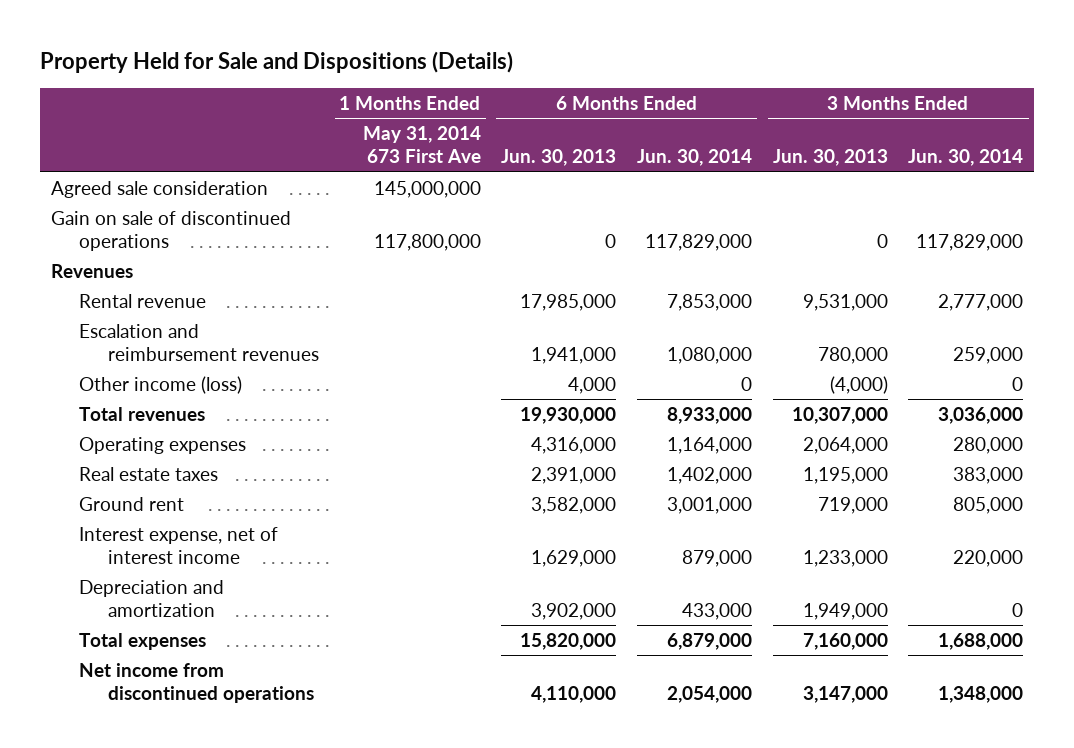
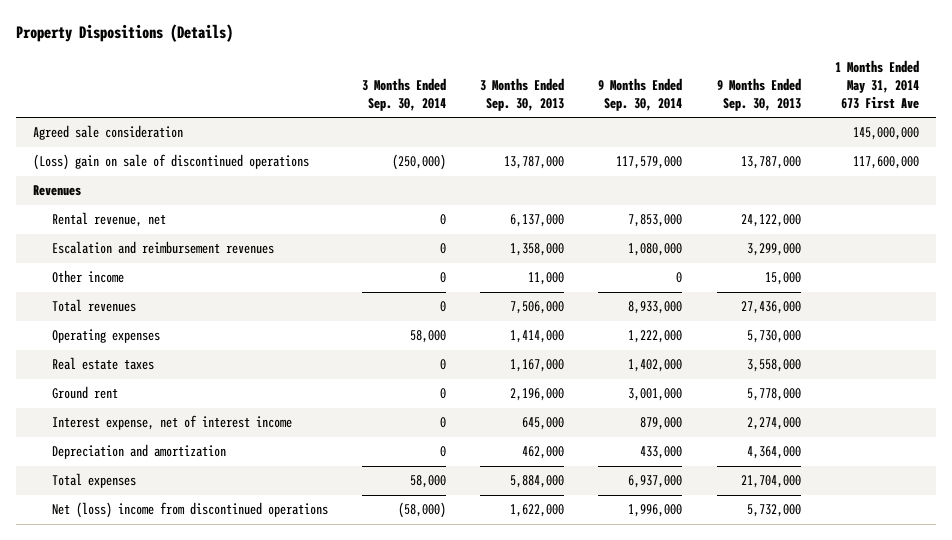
- Property Held for Sale and Dispositions (Details)
+ Property Dispositions (Details)
- | 1 Months Ended May 31, 2014 673 First Ave | 6 Months Ended Jun. 30, 2013 | 6 Months Ended Jun. 30, 2014 | 3 Months Ended Jun. 30, 2013 | 3 Months Ended Jun. 30, 2014
+ | 3 Months Ended Sep. 30, 2014 | 3 Months Ended Sep. 30, 2013 | 9 Months Ended Sep. 30, 2014 | 9 Months Ended Sep. 30, 2013 | 1 Months Ended May 31, 2014 673 First Ave
- Gain on sale of discontinued operations | 117,800,000 | 0 | 117,829,000 | 0 | 117,829,000
+ (Loss) gain on sale of discontinued operations | (250,000) | 13,787,000 | 117,579,000 | 13,787,000 | 117,600,000
- Rental revenue | | 17,985,000 | 7,853,000 | 9,531,000 | 2,777,000
+ Rental revenue, net | 0 | 6,137,000 | 7,853,000 | 24,122,000 |
- Other income (loss) | | 4,000 | 0 | (4,000) | 0
+ Other income | 0 | 11,000 | 0 | 15,000 |
- Net income from discontinued operations | | 4,110,000 | 2,054,000 | 3,147,000 | 1,348,000
+ Net (loss) income from discontinued operations | (58,000) | 1,622,000 | 1,996,000 | 5,732,000 |

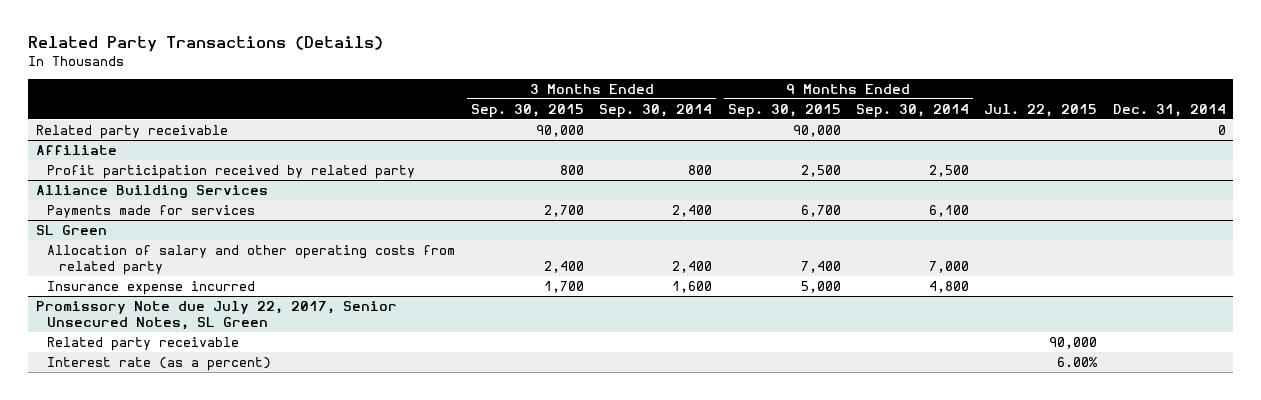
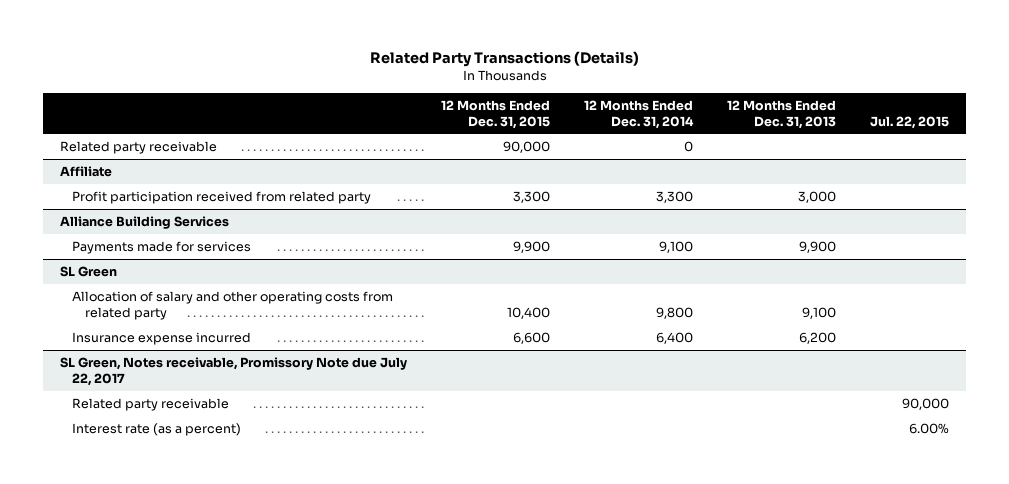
- | 3 Months Ended Sep. 30, 2015 | 3 Months Ended Sep. 30, 2014 | 9 Months Ended Sep. 30, 2015 | 9 Months Ended Sep. 30, 2014 | Jul. 22, 2015 | Dec. 31, 2014
+ | 12 Months Ended Dec. 31, 2015 | 12 Months Ended Dec. 31, 2014 | 12 Months Ended Dec. 31, 2013 | Jul. 22, 2015
@ Affiliate
- Profit participation received by related party | 800 | 800 | 2,500 | 2,500 | |
+ Profit participation received from related party | 3,300 | 3,300 | 3,000 |
- Promissory Note due July 22, 2017, Senior Unsecured Notes, SL Green
+ SL Green, Notes receivable, Promissory Note due July 22, 2017

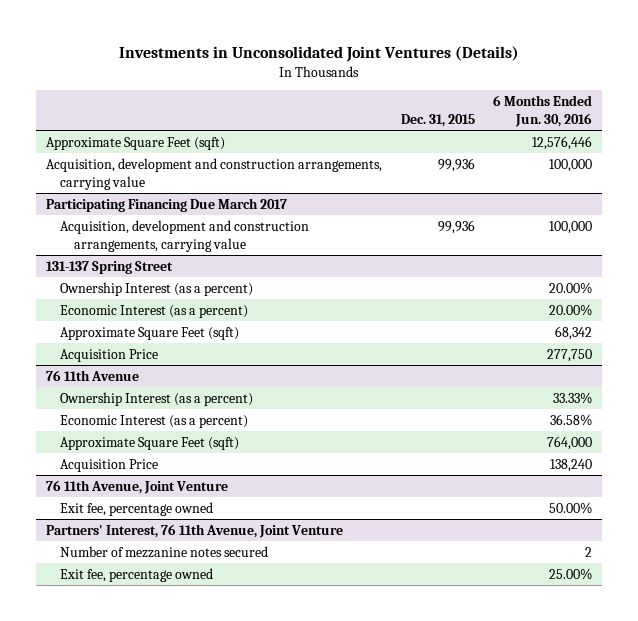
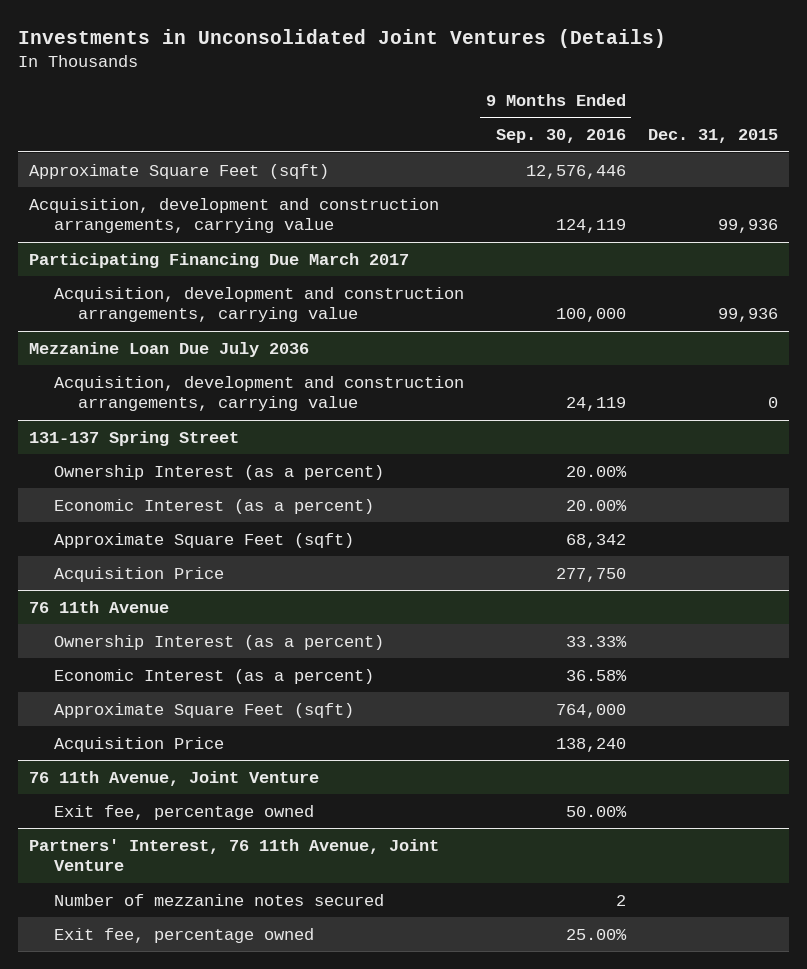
- | Dec. 31, 2015 | 6 Months Ended Jun. 30, 2016
+ | 9 Months Ended Sep. 30, 2016 | Dec. 31, 2015
+ Mezzanine Loan Due July 2036
+ Acquisition, development and construction arrangements, carrying value | 24,119 | 0

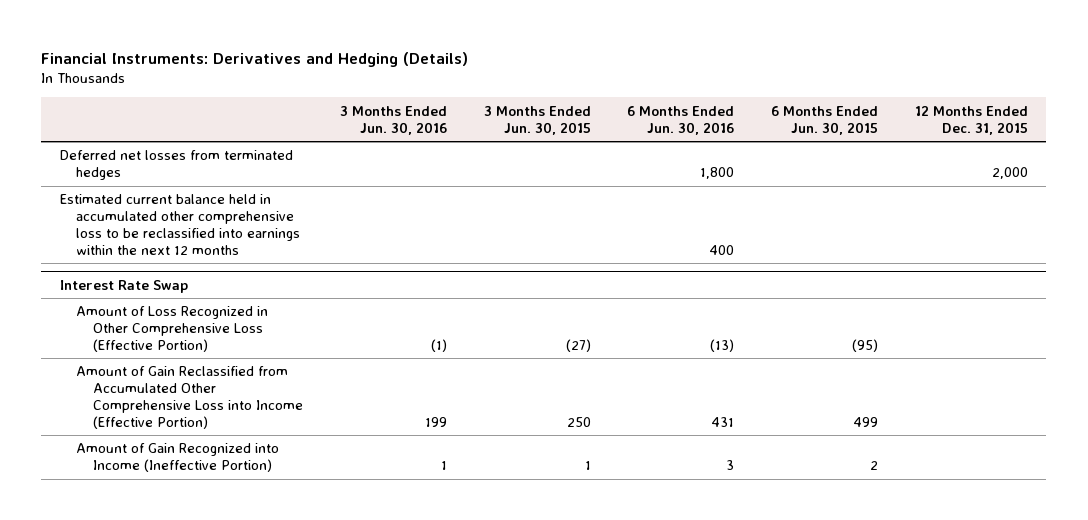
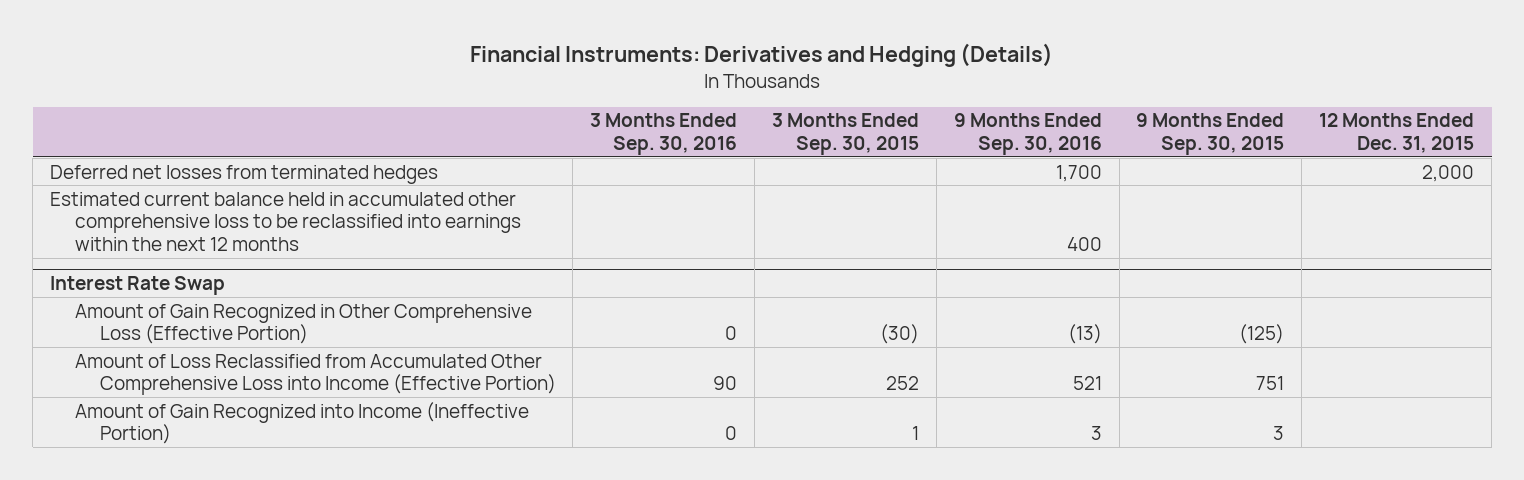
- | 3 Months Ended Jun. 30, 2016 | 3 Months Ended Jun. 30, 2015 | 6 Months Ended Jun. 30, 2016 | 6 Months Ended Jun. 30, 2015 | 12 Months Ended Dec. 31, 2015
+ | 3 Months Ended Sep. 30, 2016 | 3 Months Ended Sep. 30, 2015 | 9 Months Ended Sep. 30, 2016 | 9 Months Ended Sep. 30, 2015 | 12 Months Ended Dec. 31, 2015
@ Interest Rate Swap
- Amount of Loss Recognized in Other Comprehensive Loss (Effective Portion) | (1) | (27) | (13) | (95) |
- Amount of Gain Reclassified from Accumulated Other Comprehensive Loss into Income (Effective Portion) | 199 | 250 | 431 | 499 |
+ Amount of Gain Recognized in Other Comprehensive Loss (Effective Portion) | 0 | (30) | (13) | (125) |
+ Amount of Loss Reclassified from Accumulated Other Comprehensive Loss into Income (Effective Portion) | 90 | 252 | 521 | 751 |

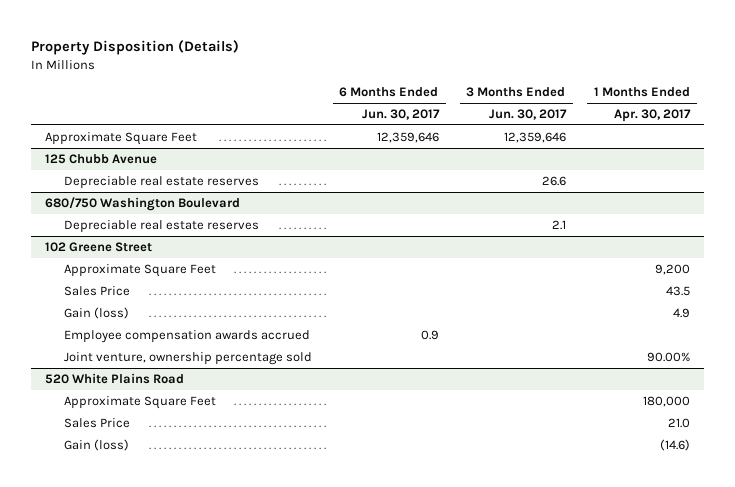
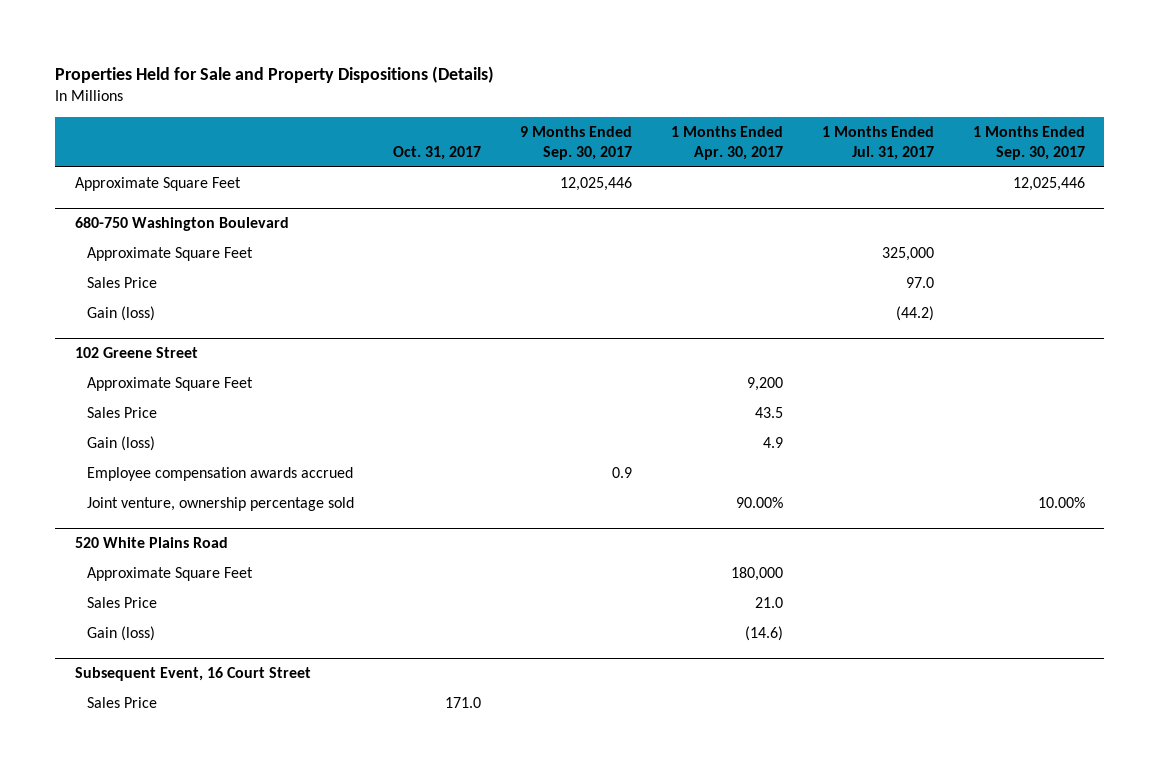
- Property Disposition (Details)
+ Properties Held for Sale and Property Dispositions (Details)
- | 6 Months Ended Jun. 30, 2017 | 3 Months Ended Jun. 30, 2017 | 1 Months Ended Apr. 30, 2017
+ | Oct. 31, 2017 | 9 Months Ended Sep. 30, 2017 | 1 Months Ended Apr. 30, 2017 | 1 Months Ended Jul. 31, 2017 | 1 Months Ended Sep. 30, 2017
- 125 Chubb Avenue
- Depreciable real estate reserves | | 26.6 |
- 680/750 Washington Boulevard
- Depreciable real estate reserves | | 2.1 |
+ 680-750 Washington Boulevard
+ Approximate Square Feet | | | | 325,000 |
+ Sales Price | | | | 97.0 |
+ Gain (loss) | | | | (44.2) |
+ Subsequent Event, 16 Court Street
+ Sales Price | 171.0 | | | |

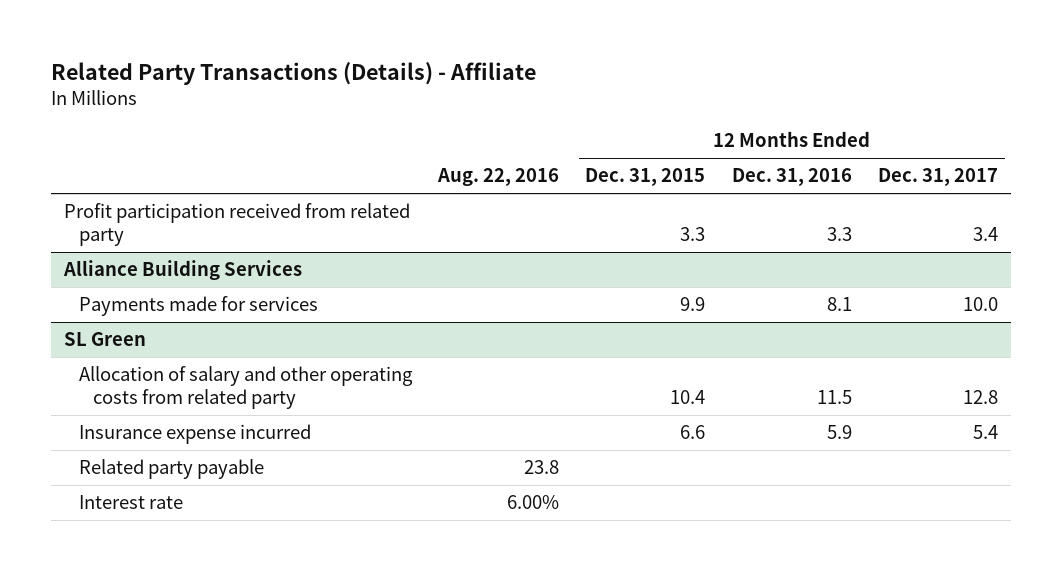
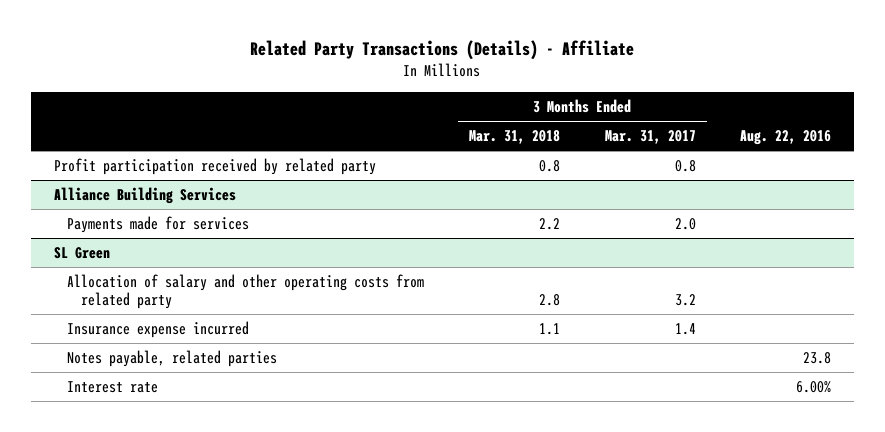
- | Aug. 22, 2016 | 12 Months Ended Dec. 31, 2015 | 12 Months Ended Dec. 31, 2016 | 12 Months Ended Dec. 31, 2017
+ | 3 Months Ended Mar. 31, 2018 | 3 Months Ended Mar. 31, 2017 | Aug. 22, 2016
- Profit participation received from related party | | 3.3 | 3.3 | 3.4
+ Profit participation received by related party | 0.8 | 0.8 |
@ SL Green
- Related party payable | 23.8 | | |
+ Notes payable, related parties | | | 23.8

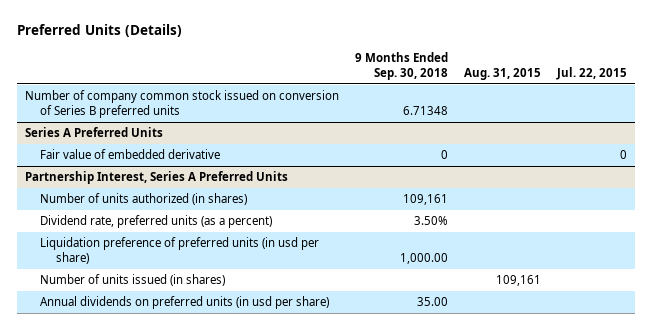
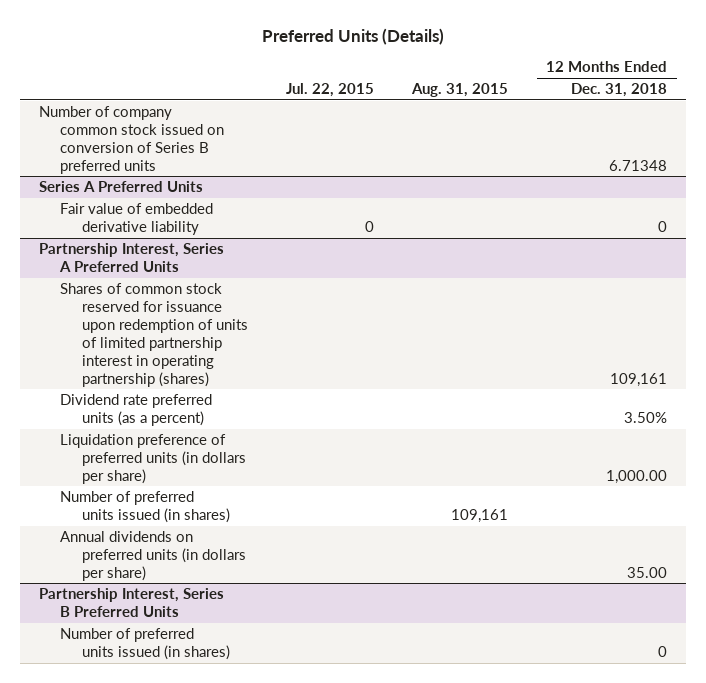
- | 9 Months Ended Sep. 30, 2018 | Aug. 31, 2015 | Jul. 22, 2015
+ | Jul. 22, 2015 | Aug. 31, 2015 | 12 Months Ended Dec. 31, 2018
@ Series A Preferred Units
- Fair value of embedded derivative | 0 | | 0
+ Fair value of embedded derivative liability | 0 | | 0
@ Partnership Interest, Series A Preferred Units
- Number of units authorized (in shares) | 109,161 | |
- Dividend rate, preferred units (as a percent) | 3.50% | |
- Liquidation preference of preferred units (in usd per share) | 1,000.00 | |
- Number of units issued (in shares) | | 109,161 |
- Annual dividends on preferred units (in usd per share) | 35.00 | |
+ Shares of common stock reserved for issuance upon redemption of units of limited partnership interest in operating partnership (shares) | | | 109,161
+ Dividend rate preferred units (as a percent) | | | 3.50%
+ Liquidation preference of preferred units (in dollars per share) | | | 1,000.00
+ Number of preferred units issued (in shares) | | 109,161 |
+ Annual dividends on preferred units (in dollars per share) | | | 35.00
+ Partnership Interest, Series B Preferred Units
+ Number of preferred units issued (in shares) | | | 0

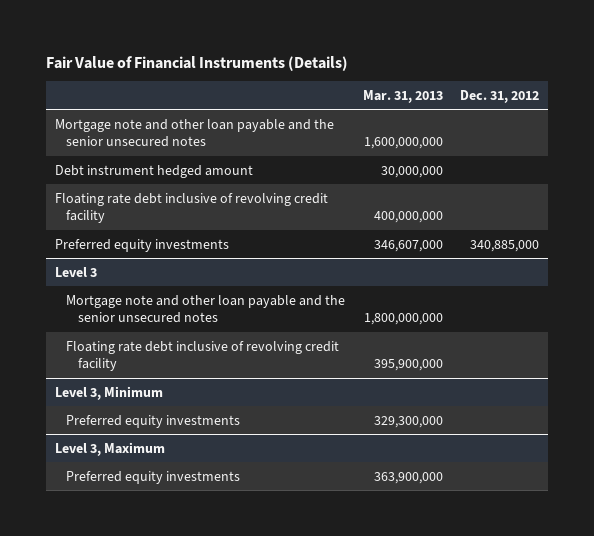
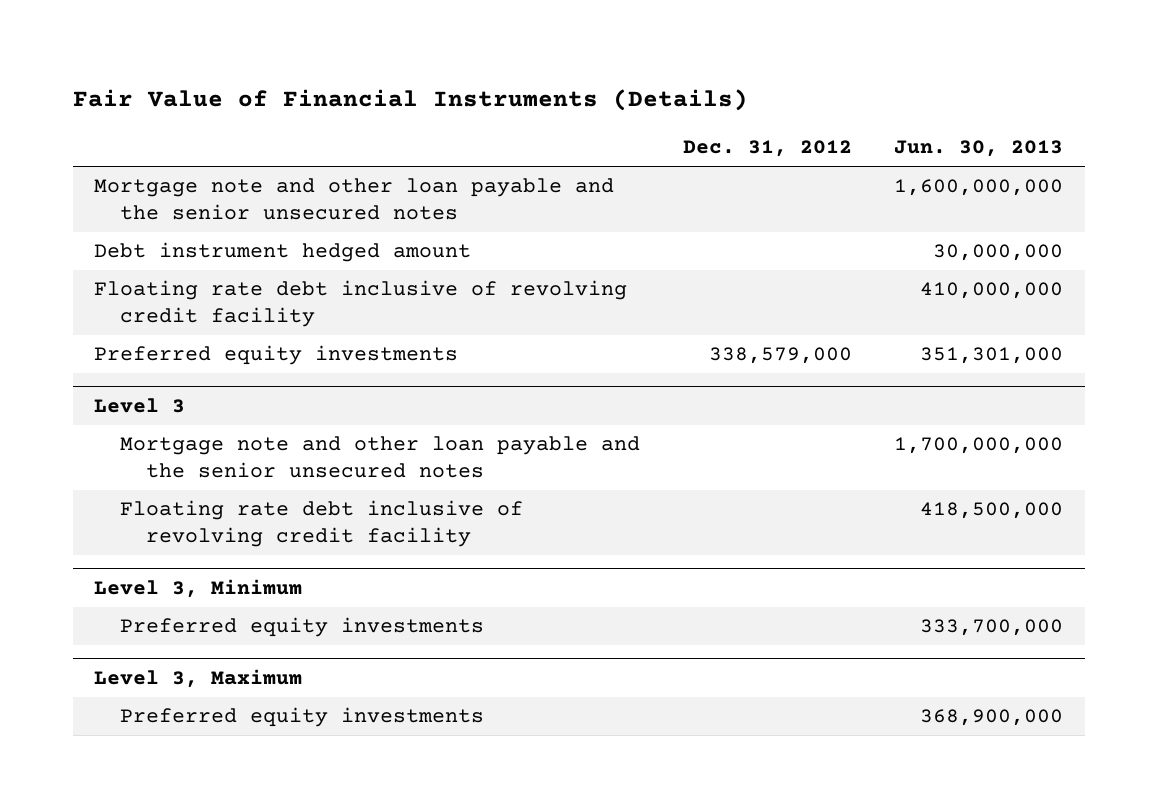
- | Mar. 31, 2013 | Dec. 31, 2012
+ | Dec. 31, 2012 | Jun. 30, 2013
- Preferred equity investments | 346,607,000 | 340,885,000
+ Preferred equity investments | 338,579,000 | 351,301,000

